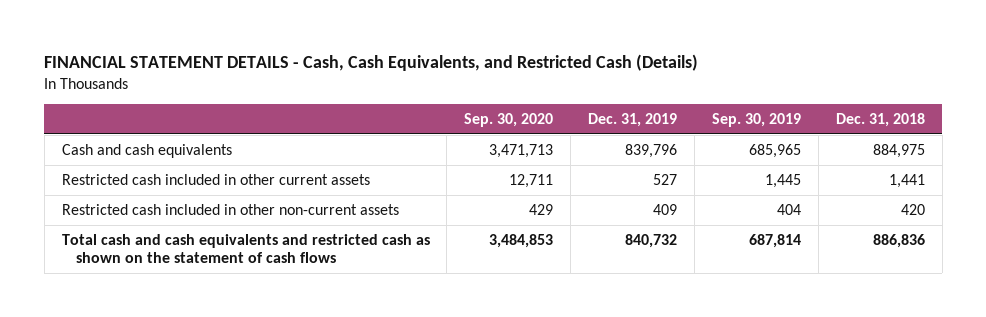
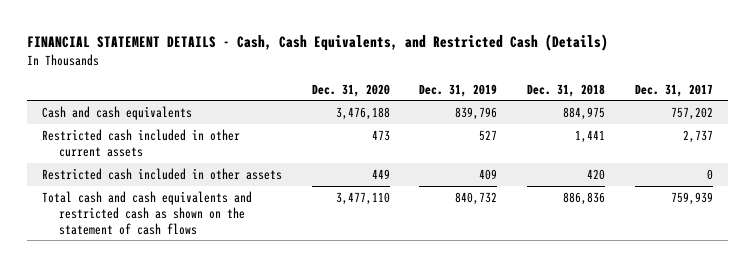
- | Sep. 30, 2020 | Dec. 31, 2019 | Sep. 30, 2019 | Dec. 31, 2018
+ | Dec. 31, 2020 | Dec. 31, 2019 | Dec. 31, 2018 | Dec. 31, 2017
- Restricted cash included in other non-current assets | 429 | 409 | 404 | 420
+ Restricted cash included in other assets | 449 | 409 | 420 | 0

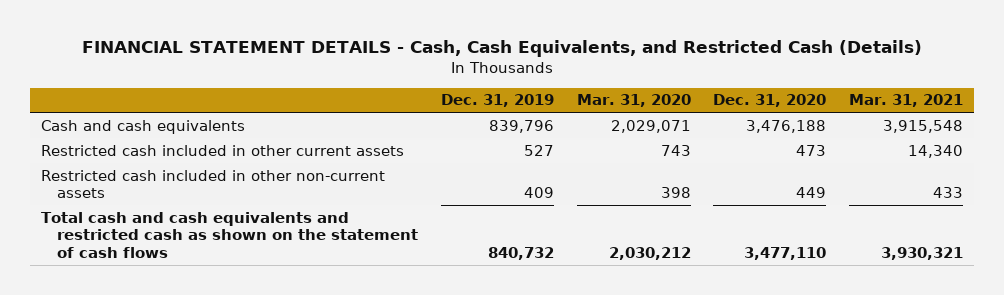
- | Dec. 31, 2020 | Dec. 31, 2019 | Dec. 31, 2018 | Dec. 31, 2017
+ | Dec. 31, 2019 | Mar. 31, 2020 | Dec. 31, 2020 | Mar. 31, 2021
- Restricted cash included in other assets | 449 | 409 | 420 | 0
+ Restricted cash included in other non-current assets | 409 | 398 | 449 | 433

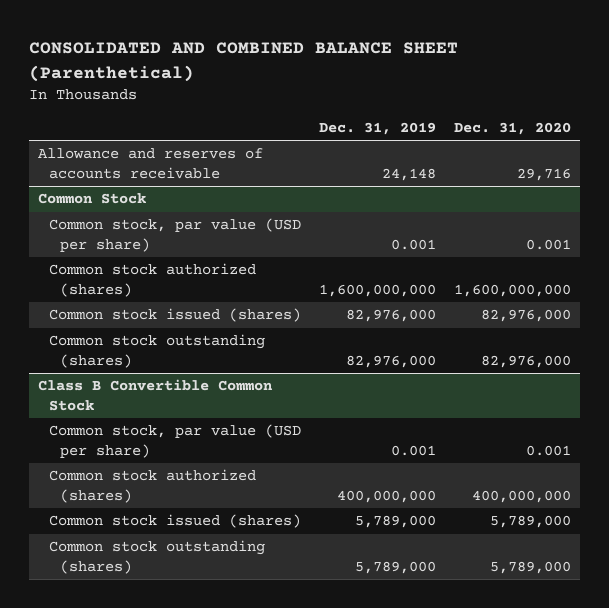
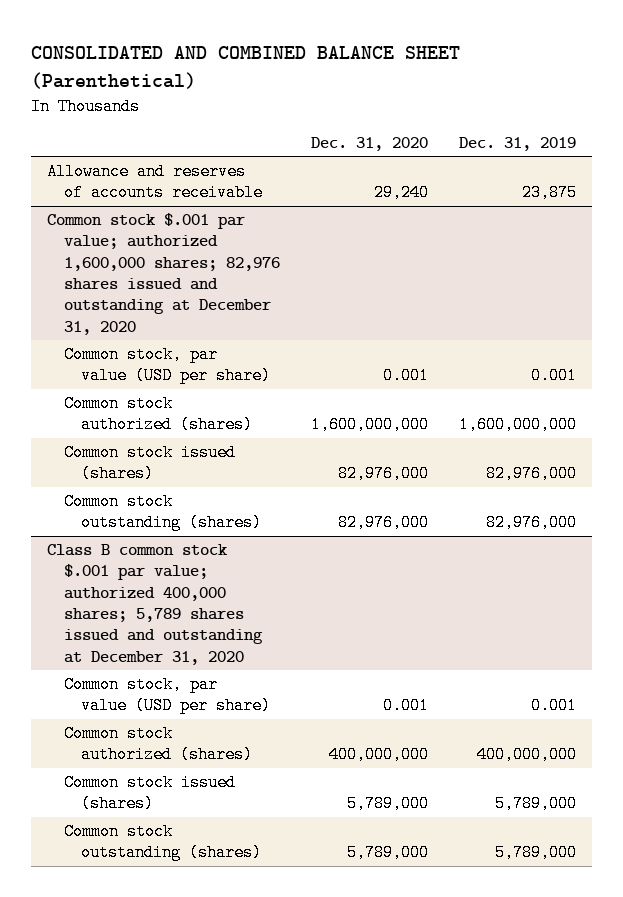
- | Dec. 31, 2019 | Dec. 31, 2020
+ | Dec. 31, 2020 | Dec. 31, 2019
- Allowance and reserves of accounts receivable | 24,148 | 29,716
- Common Stock
+ Allowance and reserves of accounts receivable | 29,240 | 23,875
+ Common stock $.001 par value; authorized 1,600,000 shares; 82,976 shares issued and outstanding at December 31, 2020
- Class B Convertible Common Stock
+ Class B common stock $.001 par value; authorized 400,000 shares; 5,789 shares issued and outstanding at December 31, 2020

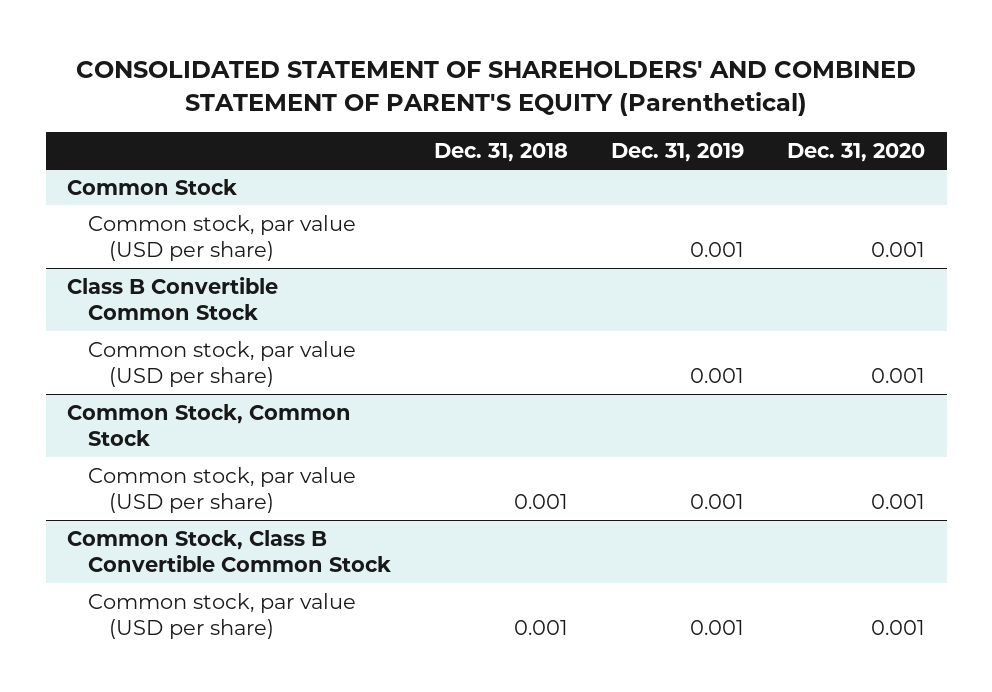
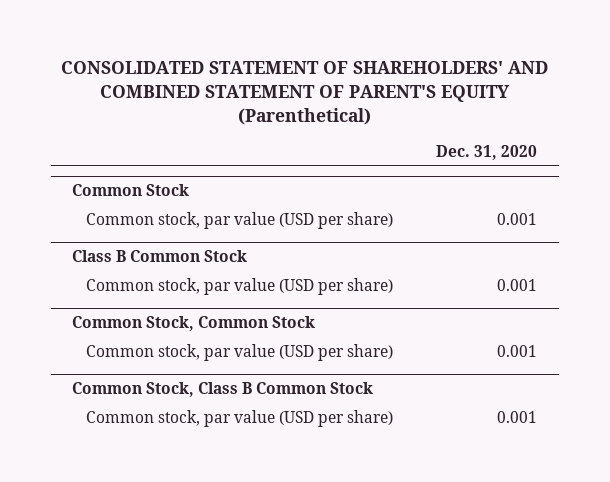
- | Dec. 31, 2018 | Dec. 31, 2019 | Dec. 31, 2020
+ | Dec. 31, 2020
- Class B Convertible Common Stock
+ Class B Common Stock
- Common Stock, Class B Convertible Common Stock
+ Common Stock, Class B Common Stock

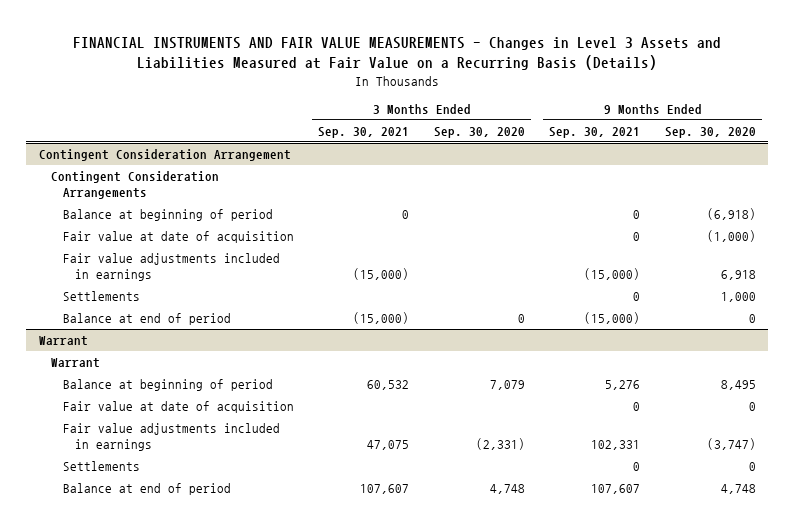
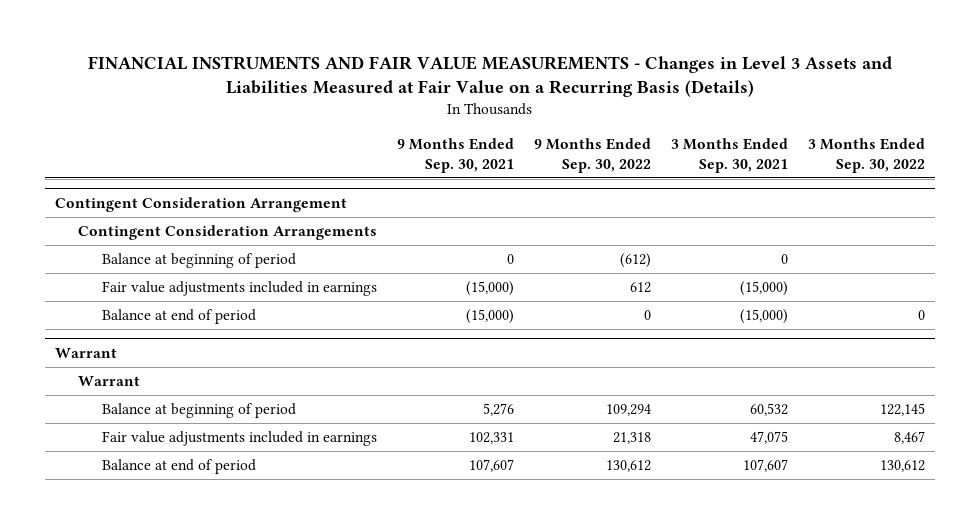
- | 3 Months Ended Sep. 30, 2021 | 3 Months Ended Sep. 30, 2020 | 9 Months Ended Sep. 30, 2021 | 9 Months Ended Sep. 30, 2020
+ | 9 Months Ended Sep. 30, 2021 | 9 Months Ended Sep. 30, 2022 | 3 Months Ended Sep. 30, 2021 | 3 Months Ended Sep. 30, 2022
@ Contingent Consideration Arrangement
- Fair value at date of acquisition | | | 0 | (1,000)
- Settlements | | | 0 | 1,000
@ Warrant
- Fair value at date of acquisition | | | 0 | 0
- Settlements | | | 0 | 0

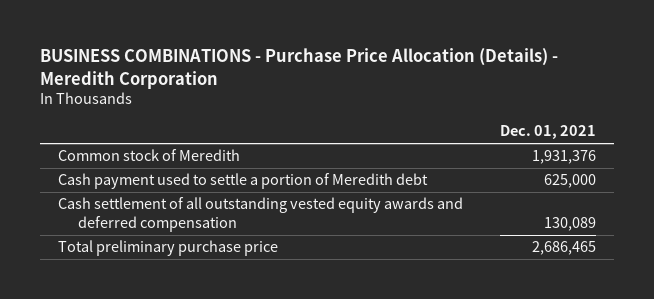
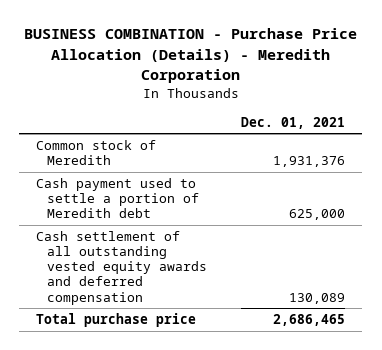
- BUSINESS COMBINATIONS - Purchase Price Allocation (Details) - Meredith Corporation
+ BUSINESS COMBINATION - Purchase Price Allocation (Details) - Meredith Corporation
- Total preliminary purchase price | 2,686,465
+ Total purchase price | 2,686,465

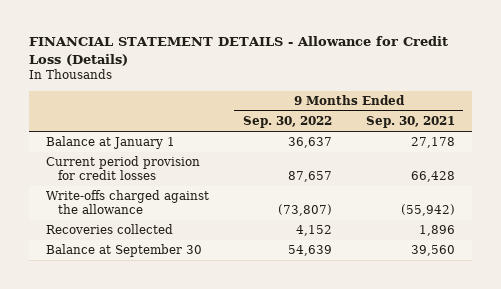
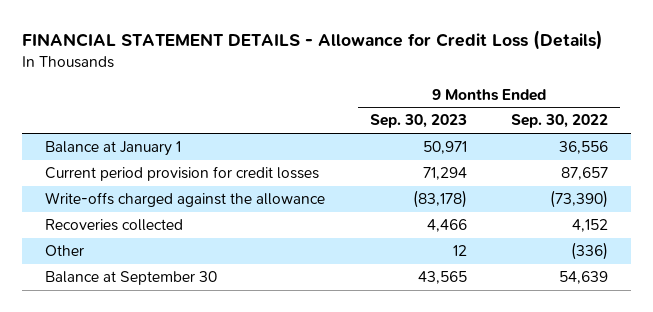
- | 9 Months Ended Sep. 30, 2022 | 9 Months Ended Sep. 30, 2021
+ | 9 Months Ended Sep. 30, 2023 | 9 Months Ended Sep. 30, 2022
- Balance at January 1 | 36,637 | 27,178
+ Balance at January 1 | 50,971 | 36,556
- Write-offs charged against the allowance | (73,807) | (55,942)
+ Write-offs charged against the allowance | (83,178) | (73,390)
+ Other | 12 | (336)

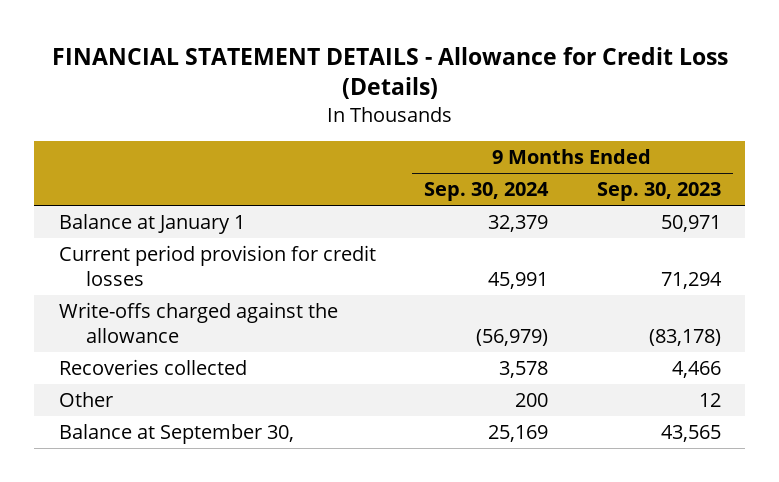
- | 9 Months Ended Sep. 30, 2023 | 9 Months Ended Sep. 30, 2022
+ | 9 Months Ended Sep. 30, 2024 | 9 Months Ended Sep. 30, 2023
- Balance at September 30 | 43,565 | 54,639
+ Balance at September 30, | 25,169 | 43,565

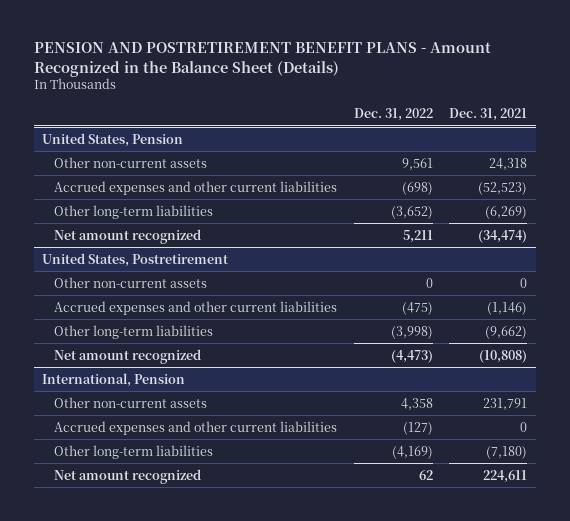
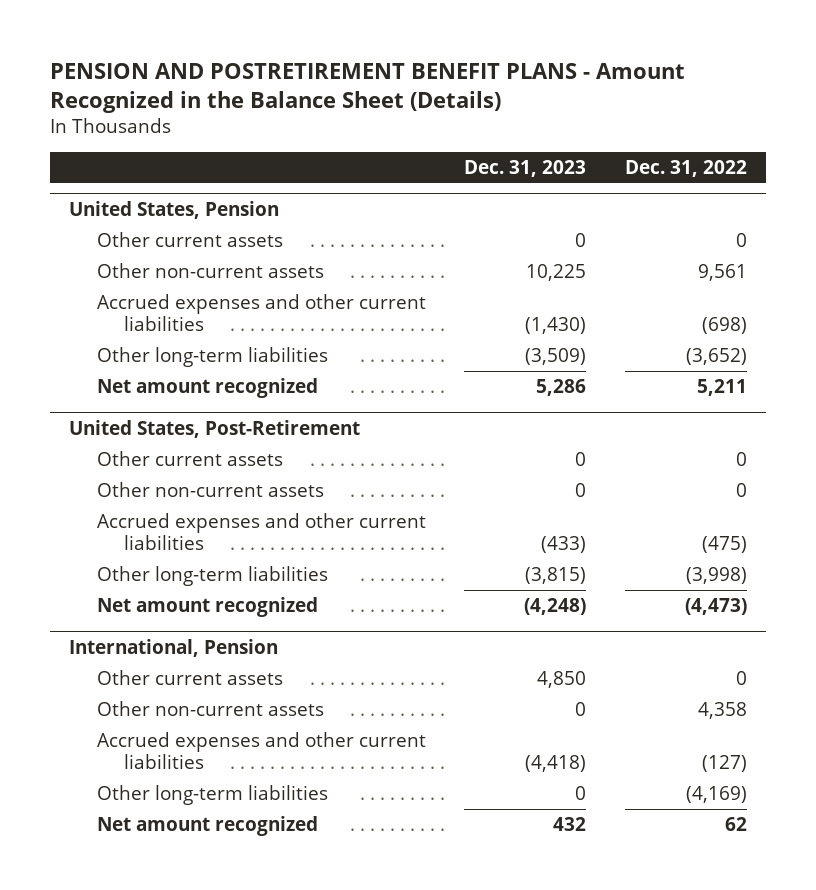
- | Dec. 31, 2022 | Dec. 31, 2021
+ | Dec. 31, 2023 | Dec. 31, 2022
@ United States, Pension
+ Other current assets | 0 | 0
- United States, Postretirement
+ United States, Post-Retirement
+ Other current assets | 0 | 0
@ International, Pension
+ Other current assets | 4,850 | 0

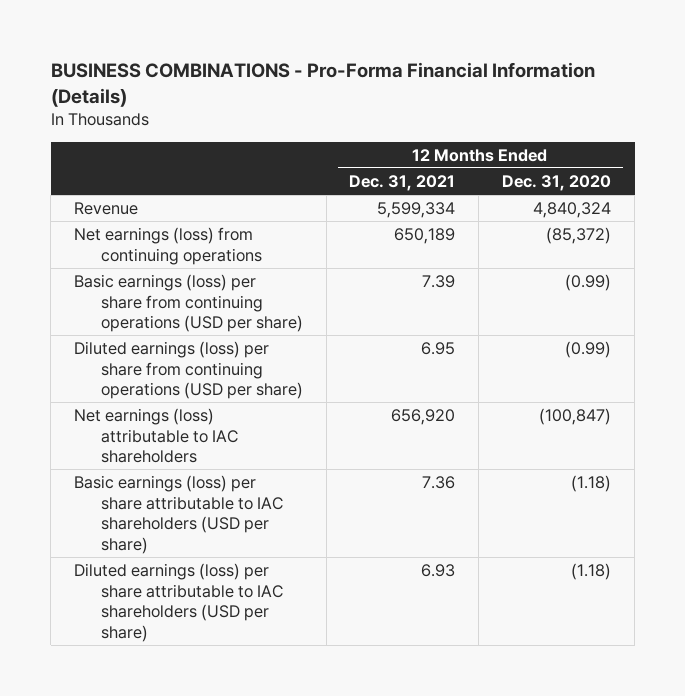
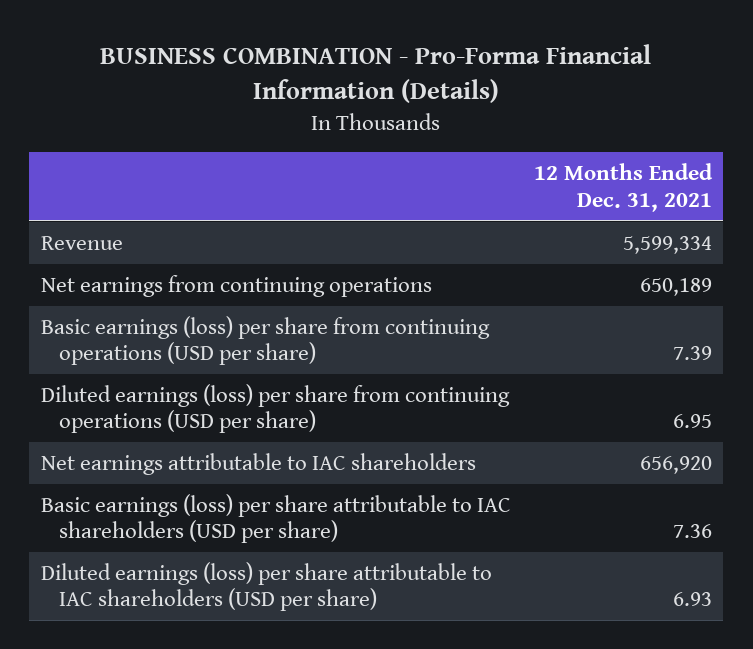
- BUSINESS COMBINATIONS - Pro-Forma Financial Information (Details)
+ BUSINESS COMBINATION - Pro-Forma Financial Information (Details)
- | 12 Months Ended Dec. 31, 2021 | 12 Months Ended Dec. 31, 2020
+ | 12 Months Ended Dec. 31, 2021
- Net earnings (loss) from continuing operations | 650,189 | (85,372)
+ Net earnings from continuing operations | 650,189
- Net earnings (loss) attributable to IAC shareholders | 656,920 | (100,847)
+ Net earnings attributable to IAC shareholders | 656,920

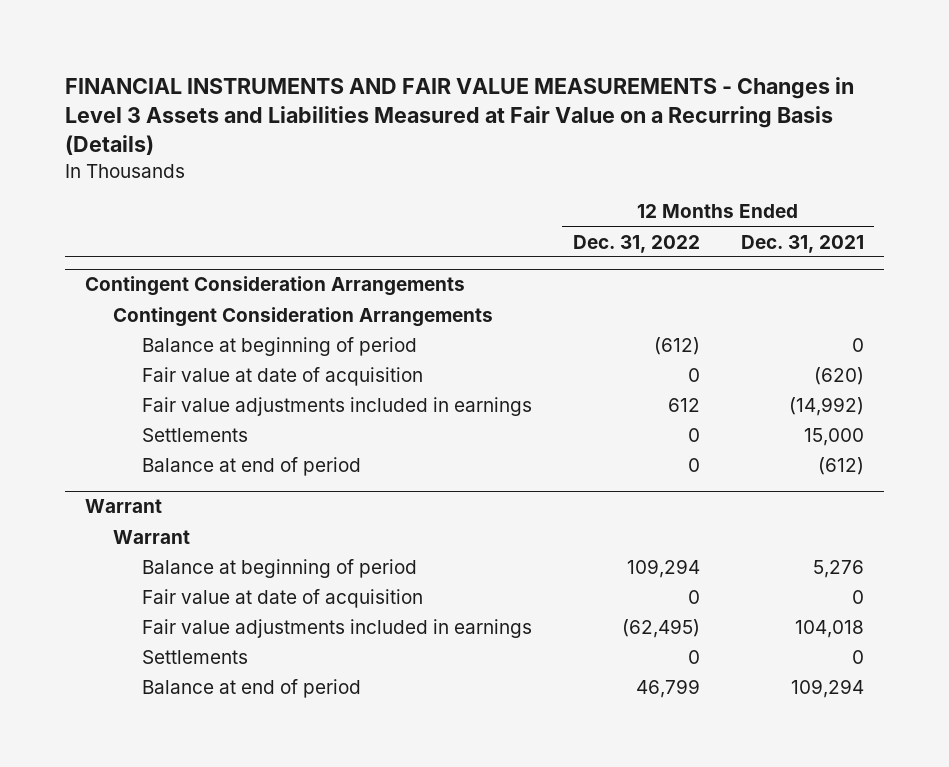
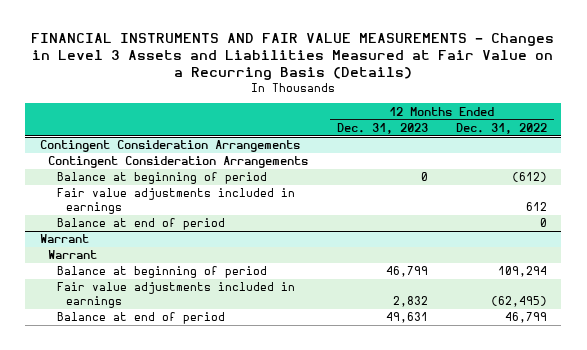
- | 12 Months Ended Dec. 31, 2022 | 12 Months Ended Dec. 31, 2021
+ | 12 Months Ended Dec. 31, 2023 | 12 Months Ended Dec. 31, 2022
@ Contingent Consideration Arrangements
- Fair value at date of acquisition | 0 | (620)
- Settlements | 0 | 15,000
@ Warrant
- Fair value at date of acquisition | 0 | 0
- Settlements | 0 | 0

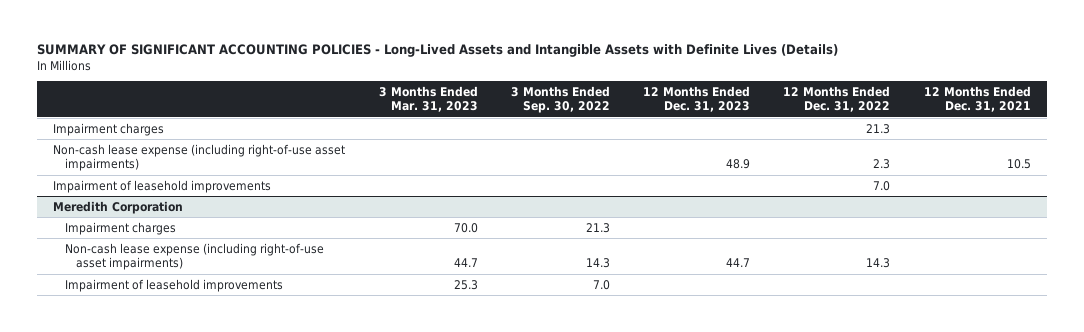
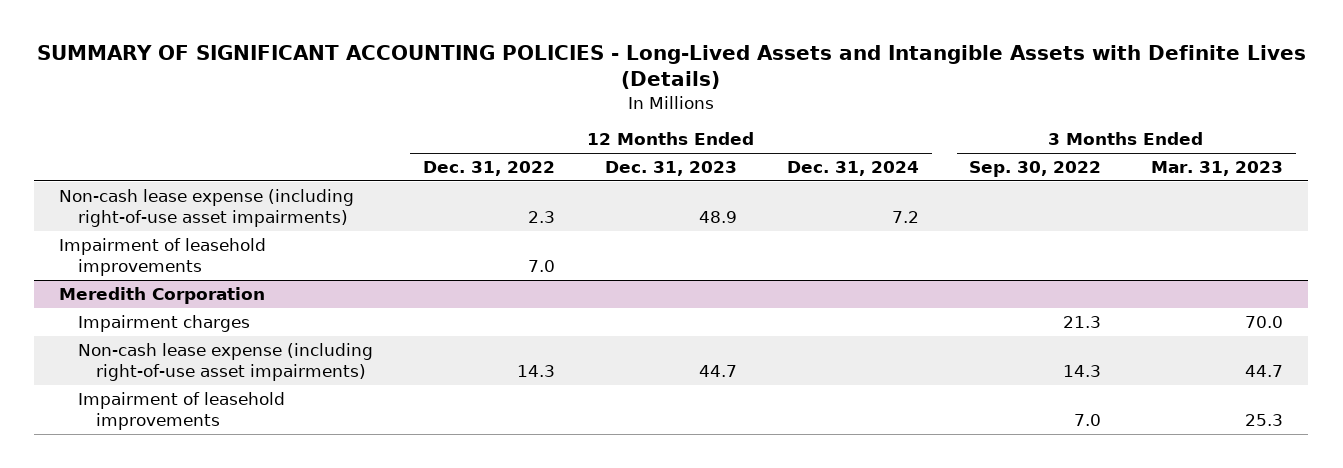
- | 3 Months Ended Mar. 31, 2023 | 3 Months Ended Sep. 30, 2022 | 12 Months Ended Dec. 31, 2023 | 12 Months Ended Dec. 31, 2022 | 12 Months Ended Dec. 31, 2021
+ | 12 Months Ended Dec. 31, 2022 | 12 Months Ended Dec. 31, 2023 | 12 Months Ended Dec. 31, 2024 | 3 Months Ended Sep. 30, 2022 | 3 Months Ended Mar. 31, 2023
- Impairment charges | | | | 21.3 |

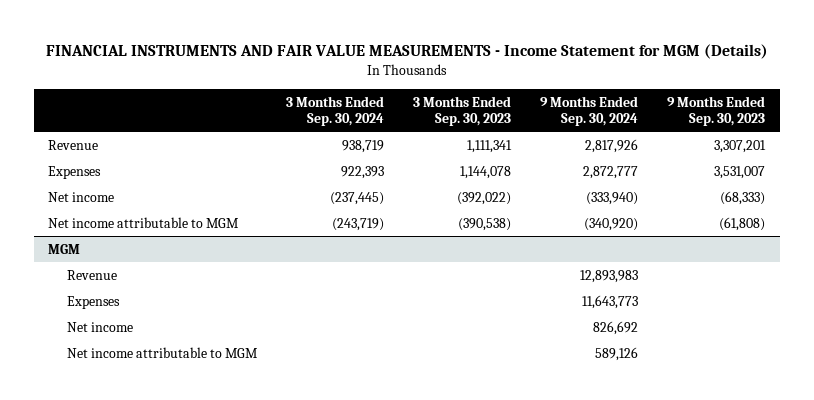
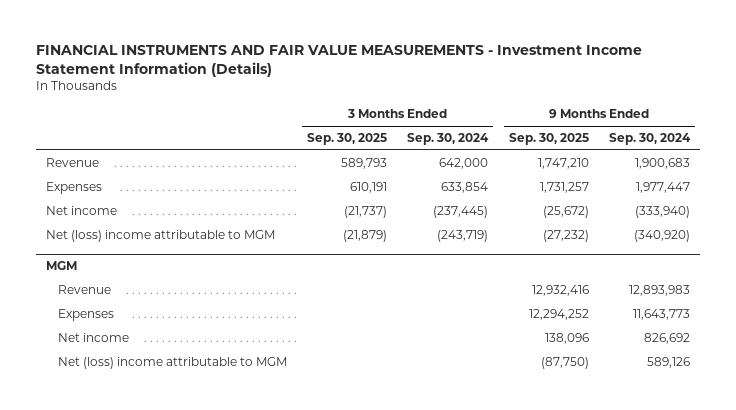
- FINANCIAL INSTRUMENTS AND FAIR VALUE MEASUREMENTS - Income Statement for MGM (Details)
+ FINANCIAL INSTRUMENTS AND FAIR VALUE MEASUREMENTS - Investment Income Statement Information (Details)
- | 3 Months Ended Sep. 30, 2024 | 3 Months Ended Sep. 30, 2023 | 9 Months Ended Sep. 30, 2024 | 9 Months Ended Sep. 30, 2023
+ | 3 Months Ended Sep. 30, 2025 | 3 Months Ended Sep. 30, 2024 | 9 Months Ended Sep. 30, 2025 | 9 Months Ended Sep. 30, 2024
- Revenue | 938,719 | 1,111,341 | 2,817,926 | 3,307,201
- Expenses | 922,393 | 1,144,078 | 2,872,777 | 3,531,007
+ Revenue | 589,793 | 642,000 | 1,747,210 | 1,900,683
+ Expenses | 610,191 | 633,854 | 1,731,257 | 1,977,447
- Net income attributable to MGM | (243,719) | (390,538) | (340,920) | (61,808)
+ Net (loss) income attributable to MGM | (21,879) | (243,719) | (27,232) | (340,920)
@ MGM
- Net income attributable to MGM | | | 589,126 |
+ Net (loss) income attributable to MGM | | | (87,750) | 589,126

